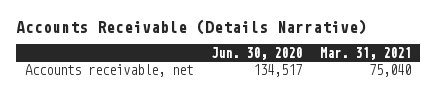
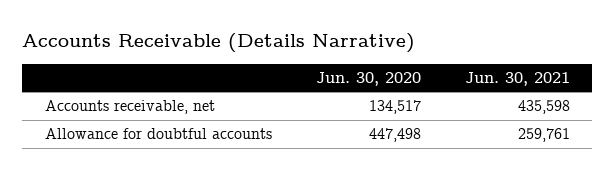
- | Jun. 30, 2020 | Mar. 31, 2021
+ | Jun. 30, 2020 | Jun. 30, 2021
+ Allowance for doubtful accounts | 447,498 | 259,761

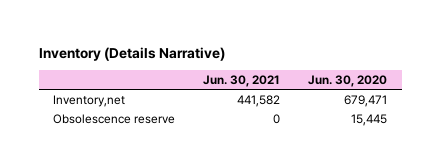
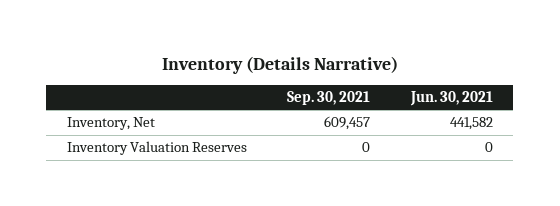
- | Jun. 30, 2021 | Jun. 30, 2020
+ | Sep. 30, 2021 | Jun. 30, 2021
- Inventory,net | 441,582 | 679,471
- Obsolescence reserve | 0 | 15,445
+ Inventory, Net | 609,457 | 441,582
+ Inventory Valuation Reserves | 0 | 0

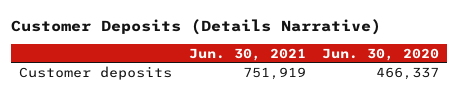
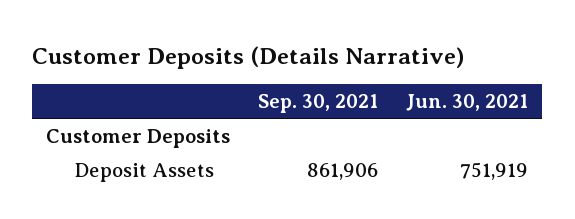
- | Jun. 30, 2021 | Jun. 30, 2020
+ | Sep. 30, 2021 | Jun. 30, 2021
- Customer deposits | 751,919 | 466,337
+ Customer Deposits
+ Deposit Assets | 861,906 | 751,919

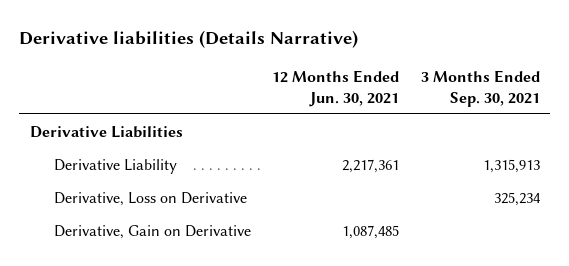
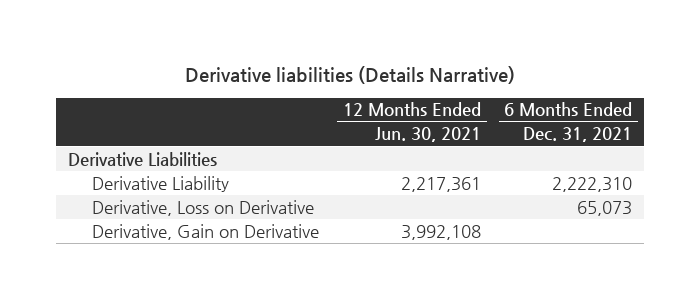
- | 12 Months Ended Jun. 30, 2021 | 3 Months Ended Sep. 30, 2021
+ | 12 Months Ended Jun. 30, 2021 | 6 Months Ended Dec. 31, 2021
- Derivative, Gain on Derivative | 1,087,485 |
+ Derivative, Gain on Derivative | 3,992,108 |

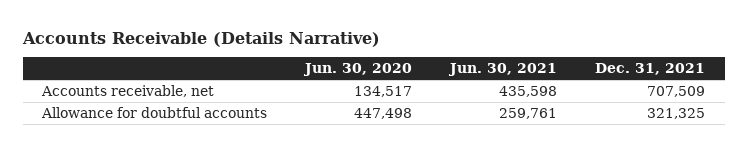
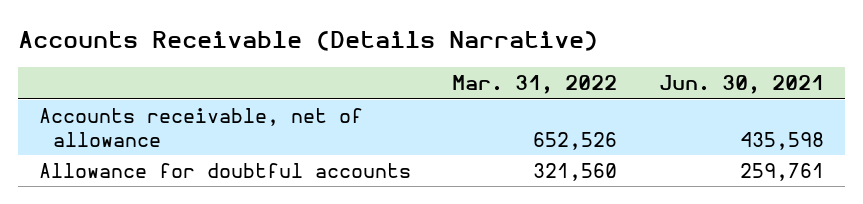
- | Jun. 30, 2020 | Jun. 30, 2021 | Dec. 31, 2021
+ | Mar. 31, 2022 | Jun. 30, 2021
- Accounts receivable, net | 134,517 | 435,598 | 707,509
+ Accounts receivable, net of allowance | 652,526 | 435,598

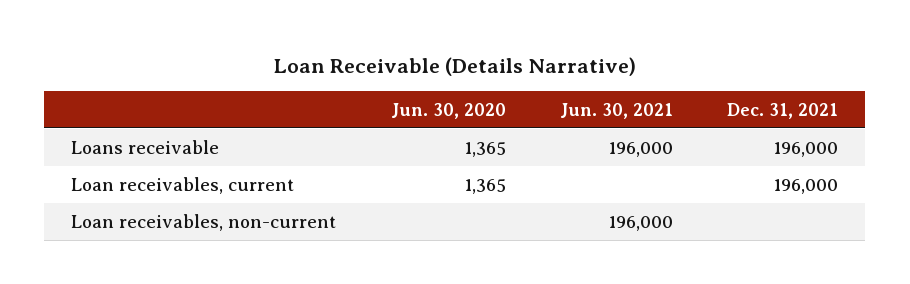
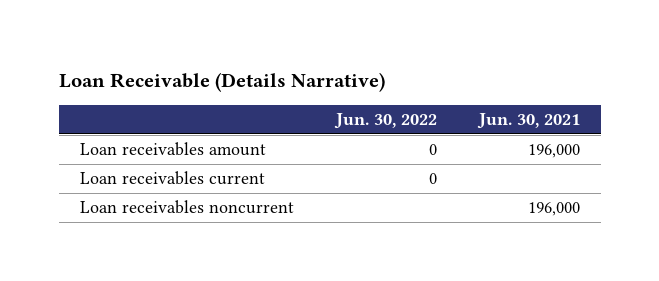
- | Jun. 30, 2020 | Jun. 30, 2021 | Dec. 31, 2021
+ | Jun. 30, 2022 | Jun. 30, 2021
- Loans receivable | 1,365 | 196,000 | 196,000
- Loan receivables, current | 1,365 | | 196,000
- Loan receivables, non-current | | 196,000 |
+ Loan receivables amount | 0 | 196,000
+ Loan receivables current | 0 |
+ Loan receivables noncurrent | | 196,000

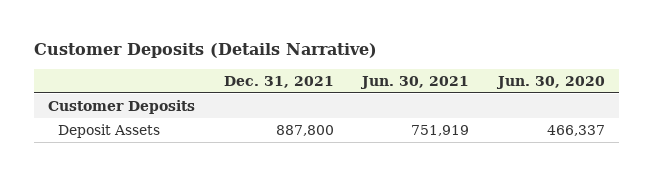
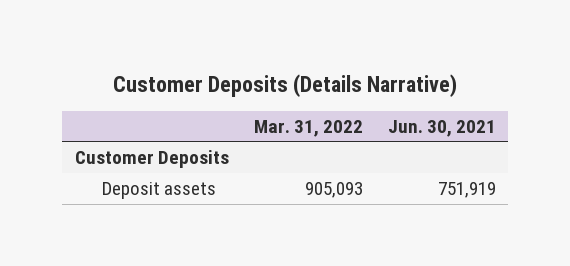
- | Dec. 31, 2021 | Jun. 30, 2021 | Jun. 30, 2020
+ | Mar. 31, 2022 | Jun. 30, 2021
- Deposit Assets | 887,800 | 751,919 | 466,337
+ Deposit assets | 905,093 | 751,919

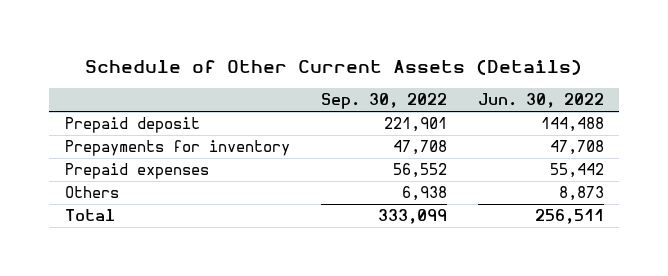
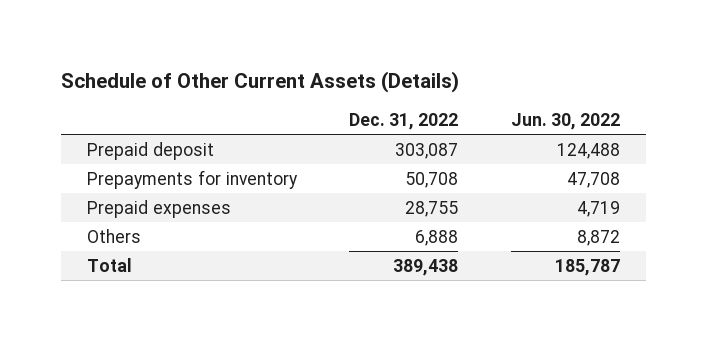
- | Sep. 30, 2022 | Jun. 30, 2022
+ | Dec. 31, 2022 | Jun. 30, 2022
- Prepaid deposit | 221,901 | 144,488
+ Prepaid deposit | 303,087 | 124,488
- Prepaid expenses | 56,552 | 55,442
- Others | 6,938 | 8,873
- Total | 333,099 | 256,511
+ Prepaid expenses | 28,755 | 4,719
+ Others | 6,888 | 8,872
+ Total | 389,438 | 185,787

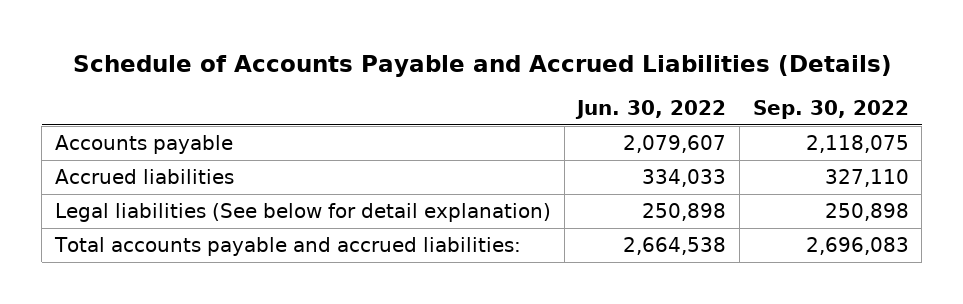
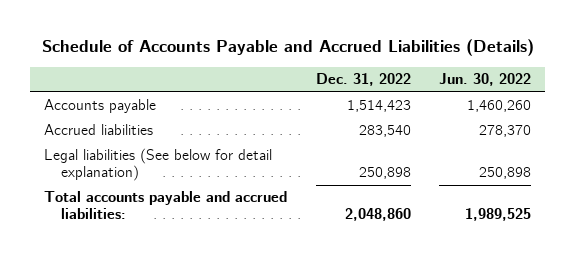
- | Jun. 30, 2022 | Sep. 30, 2022
+ | Dec. 31, 2022 | Jun. 30, 2022
- Accounts payable | 2,079,607 | 2,118,075
- Accrued liabilities | 334,033 | 327,110
+ Accounts payable | 1,514,423 | 1,460,260
+ Accrued liabilities | 283,540 | 278,370
- Total accounts payable and accrued liabilities: | 2,664,538 | 2,696,083
+ Total accounts payable and accrued liabilities: | 2,048,860 | 1,989,525

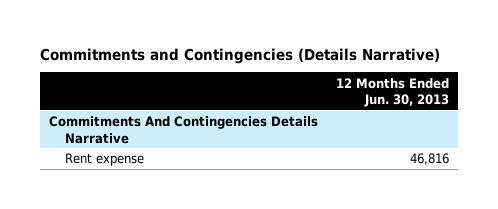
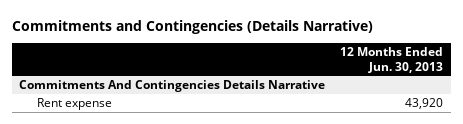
- Rent expense | 46,816
+ Rent expense | 43,920

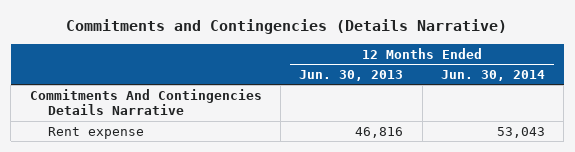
- | 12 Months Ended Jun. 30, 2013
+ | 12 Months Ended Jun. 30, 2013 | 12 Months Ended Jun. 30, 2014
- Rent expense | 43,920
+ Rent expense | 46,816 | 53,043

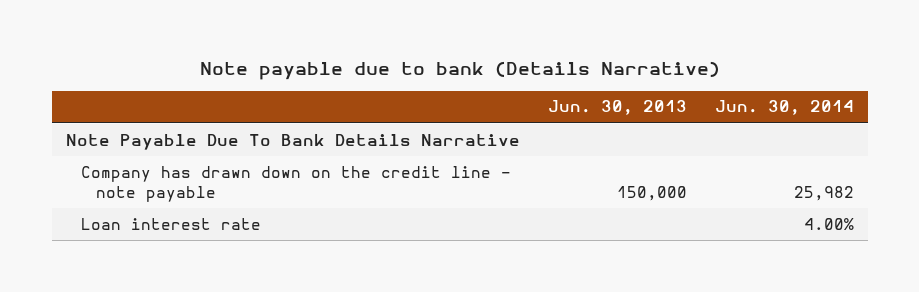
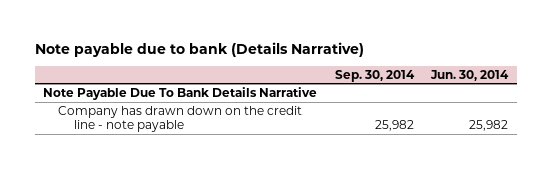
- | Jun. 30, 2013 | Jun. 30, 2014
+ | Sep. 30, 2014 | Jun. 30, 2014
- Loan interest rate | | 4.00%

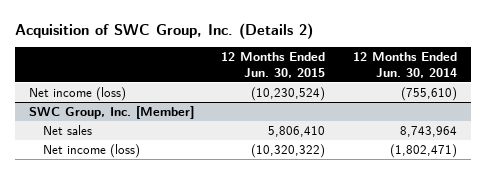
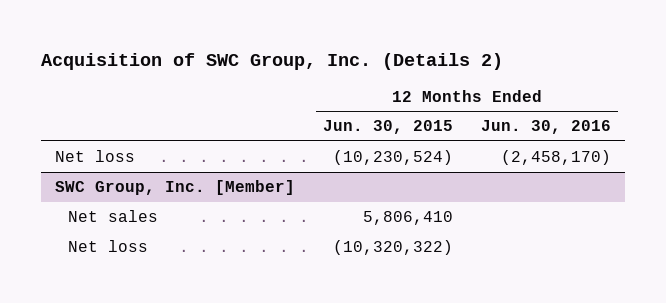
- | 12 Months Ended Jun. 30, 2015 | 12 Months Ended Jun. 30, 2014
+ | 12 Months Ended Jun. 30, 2015 | 12 Months Ended Jun. 30, 2016
- Net income (loss) | (10,230,524) | (755,610)
+ Net loss | (10,230,524) | (2,458,170)
@ SWC Group, Inc. [Member]
- Net income (loss) | (10,320,322) | (1,802,471)
+ Net loss | (10,320,322) |

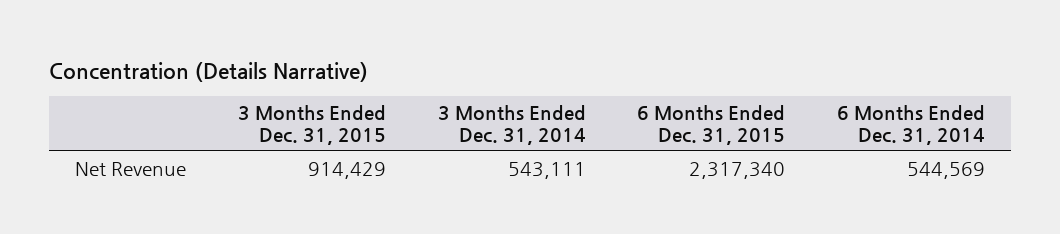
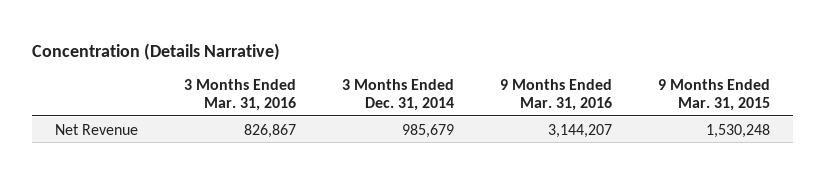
- | 3 Months Ended Dec. 31, 2015 | 3 Months Ended Dec. 31, 2014 | 6 Months Ended Dec. 31, 2015 | 6 Months Ended Dec. 31, 2014
+ | 3 Months Ended Mar. 31, 2016 | 3 Months Ended Dec. 31, 2014 | 9 Months Ended Mar. 31, 2016 | 9 Months Ended Mar. 31, 2015
- Net Revenue | 914,429 | 543,111 | 2,317,340 | 544,569
+ Net Revenue | 826,867 | 985,679 | 3,144,207 | 1,530,248

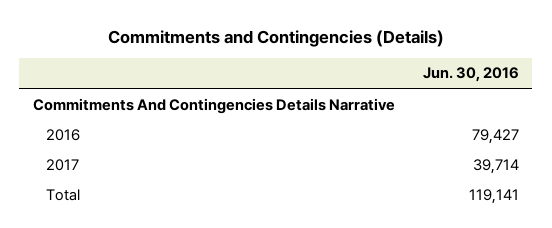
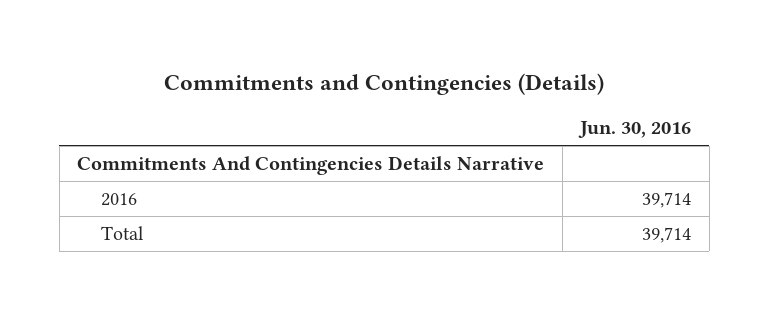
- 2016 | 79,427
- 2017 | 39,714
- Total | 119,141
+ 2016 | 39,714
+ Total | 39,714

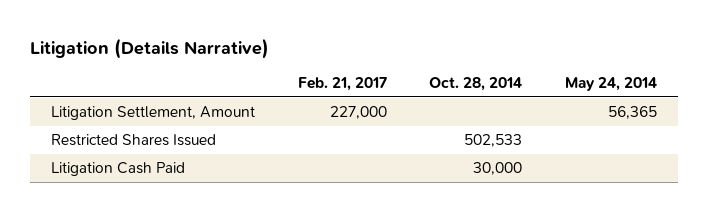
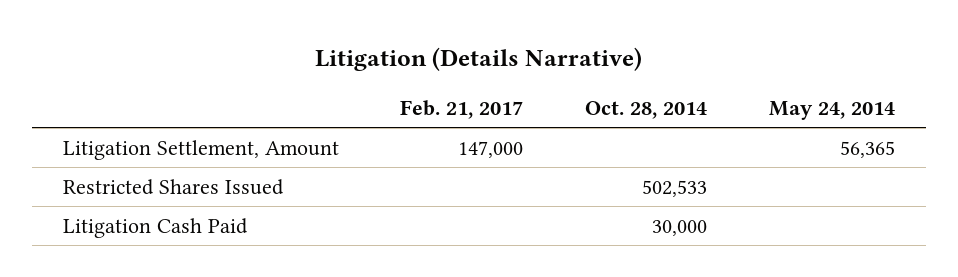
- Litigation Settlement, Amount | 227,000 | | 56,365
+ Litigation Settlement, Amount | 147,000 | | 56,365

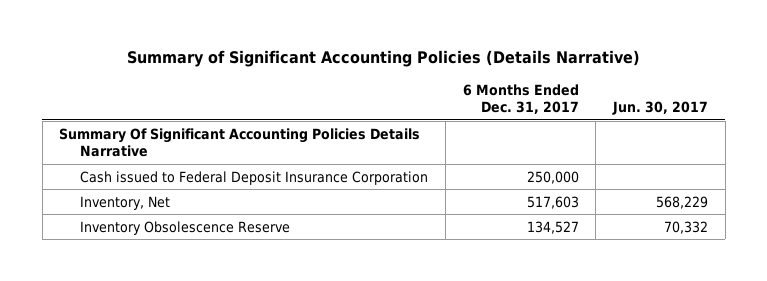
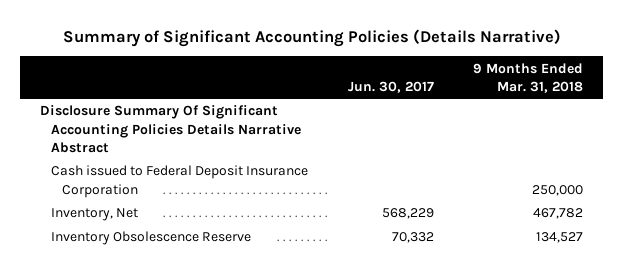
- | 6 Months Ended Dec. 31, 2017 | Jun. 30, 2017
+ | Jun. 30, 2017 | 9 Months Ended Mar. 31, 2018
- Summary Of Significant Accounting Policies Details Narrative
+ Disclosure Summary Of Significant Accounting Policies Details Narrative Abstract

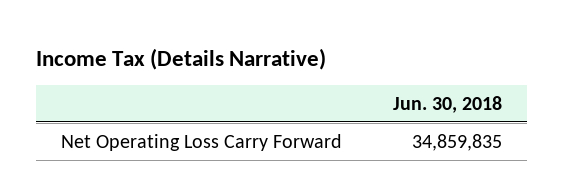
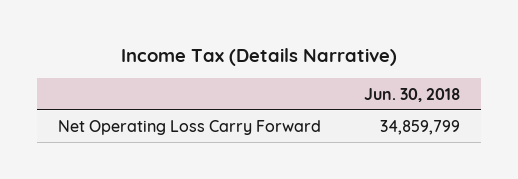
- Net Operating Loss Carry Forward | 34,859,835
+ Net Operating Loss Carry Forward | 34,859,799

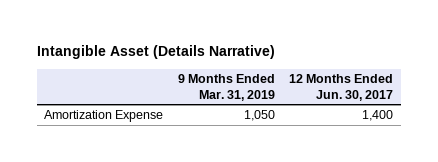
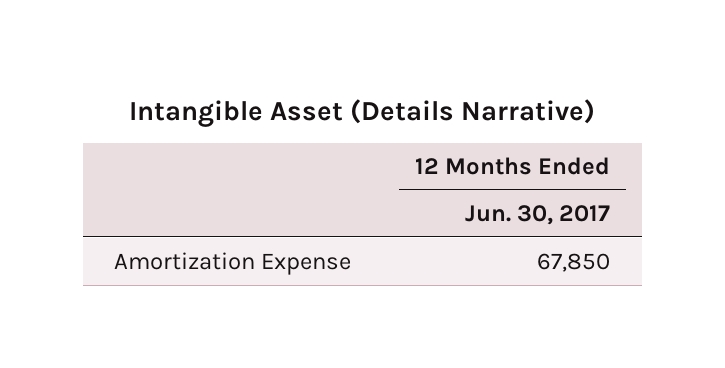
- | 9 Months Ended Mar. 31, 2019 | 12 Months Ended Jun. 30, 2017
+ | 12 Months Ended Jun. 30, 2017
- Amortization Expense | 1,050 | 1,400
+ Amortization Expense | 67,850

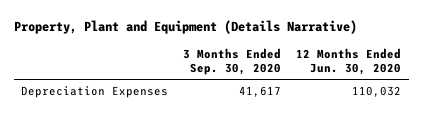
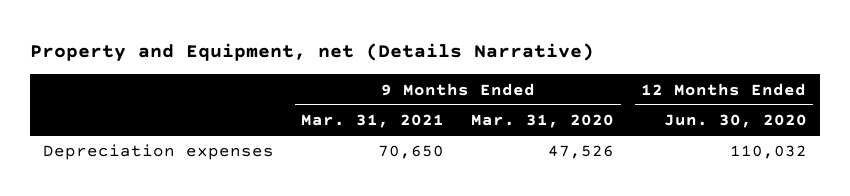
- Property, Plant and Equipment (Details Narrative)
+ Property and Equipment, net (Details Narrative)
- | 3 Months Ended Sep. 30, 2020 | 12 Months Ended Jun. 30, 2020
+ | 9 Months Ended Mar. 31, 2021 | 9 Months Ended Mar. 31, 2020 | 12 Months Ended Jun. 30, 2020
- Depreciation Expenses | 41,617 | 110,032
+ Depreciation expenses | 70,650 | 47,526 | 110,032

